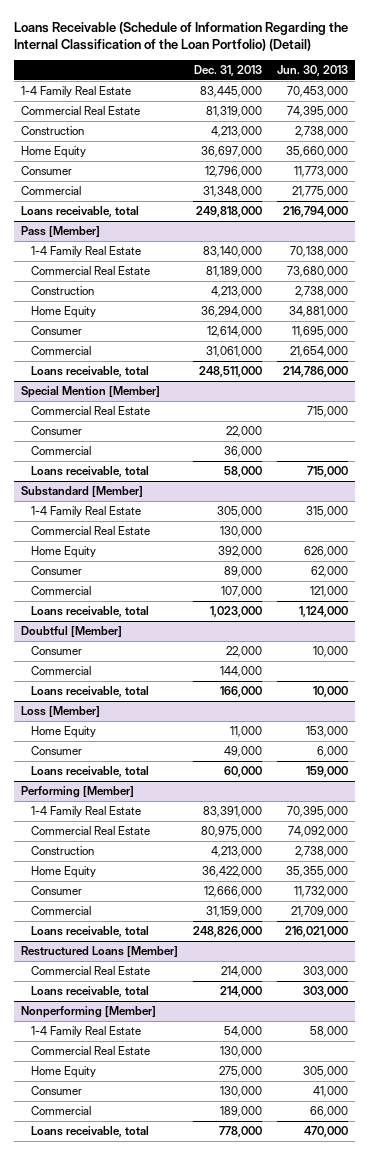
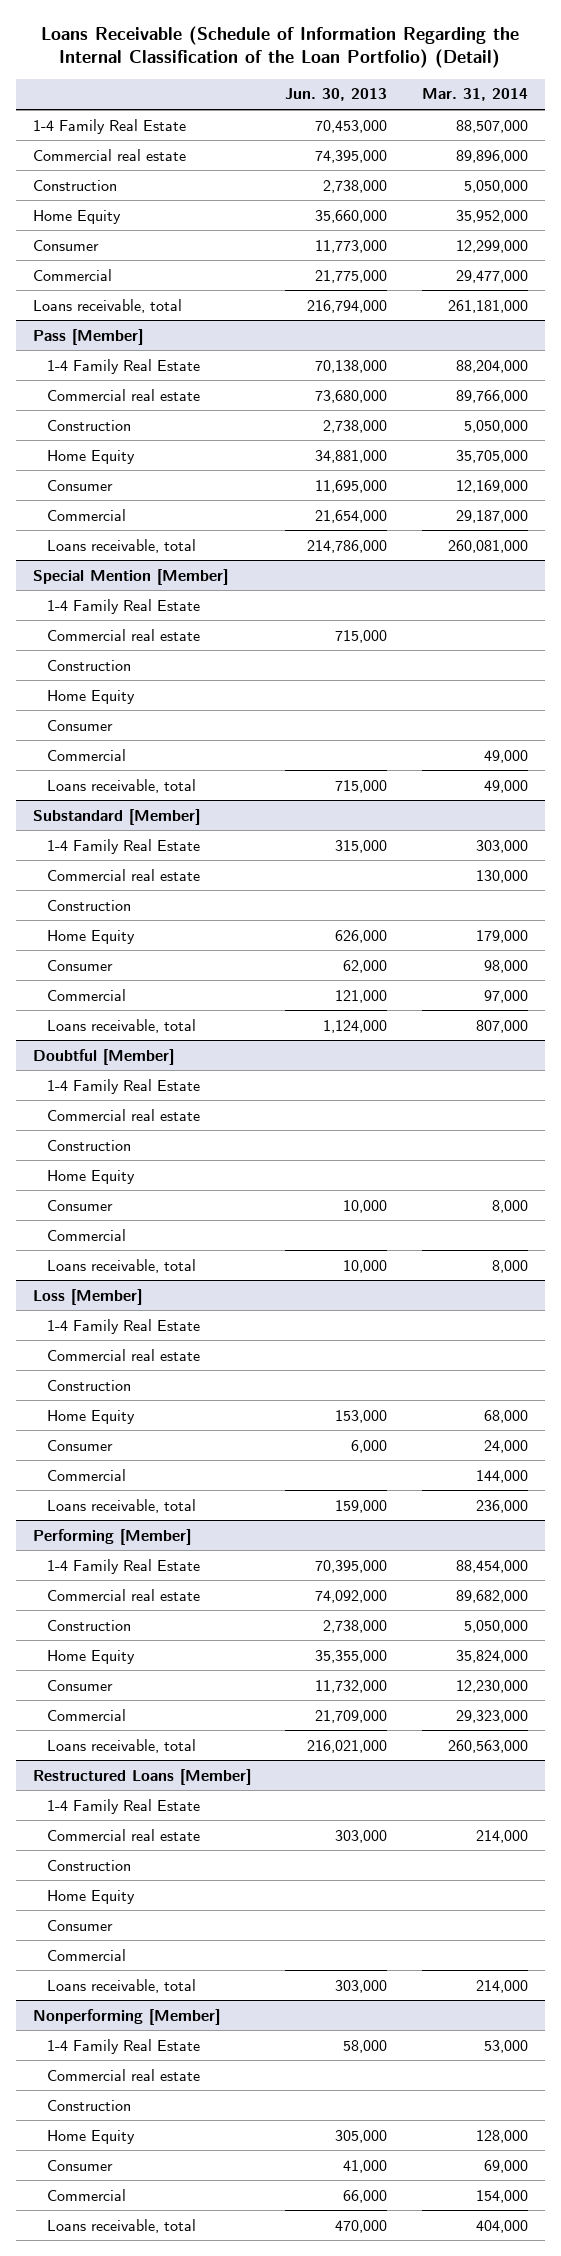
- | Dec. 31, 2013 | Jun. 30, 2013
+ | Jun. 30, 2013 | Mar. 31, 2014
- Commercial Real Estate | 81,319,000 | 74,395,000
+ Commercial real estate | 74,395,000 | 89,896,000
@ Pass [Member]
- Commercial Real Estate | 81,189,000 | 73,680,000
+ Commercial real estate | 73,680,000 | 89,766,000
@ Special Mention [Member]
- Commercial Real Estate | | 715,000
+ 1-4 Family Real Estate
+ Commercial real estate | 715,000 |
+ Construction
+ Home Equity
@ Substandard [Member]
- Commercial Real Estate | 130,000 |
+ Commercial real estate | | 130,000
+ Construction
@ Doubtful [Member]
+ 1-4 Family Real Estate
+ Commercial real estate
+ Construction
+ Home Equity
@ Loss [Member]
+ 1-4 Family Real Estate
+ Commercial real estate
+ Construction
+ Commercial | | 144,000
@ Performing [Member]
- Commercial Real Estate | 80,975,000 | 74,092,000
+ Commercial real estate | 74,092,000 | 89,682,000
@ Restructured Loans [Member]
- Commercial Real Estate | 214,000 | 303,000
+ 1-4 Family Real Estate
+ Commercial real estate | 303,000 | 214,000
+ Construction
+ Home Equity
+ Consumer
+ Commercial
@ Nonperforming [Member]
- Commercial Real Estate | 130,000 |
+ Commercial real estate
+ Construction

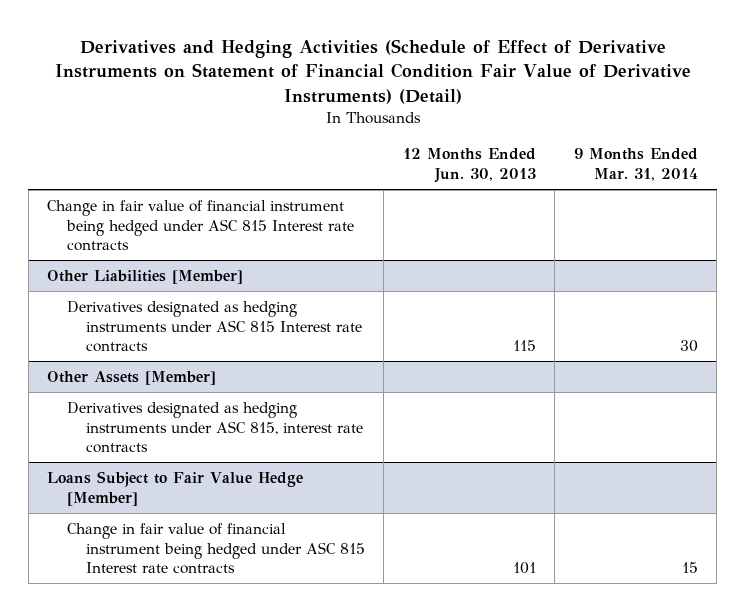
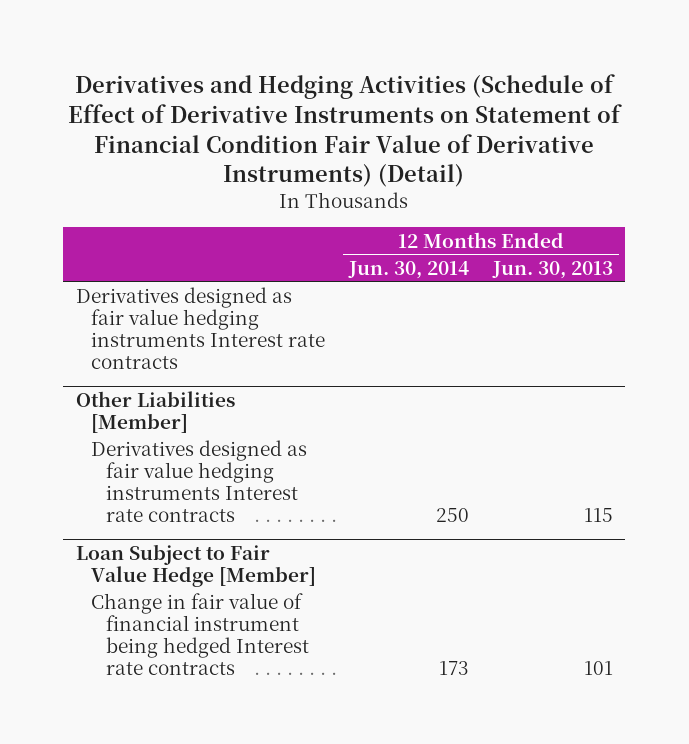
- | 12 Months Ended Jun. 30, 2013 | 9 Months Ended Mar. 31, 2014
+ | 12 Months Ended Jun. 30, 2014 | 12 Months Ended Jun. 30, 2013
- Change in fair value of financial instrument being hedged under ASC 815 Interest rate contracts
+ Derivatives designed as fair value hedging instruments Interest rate contracts
@ Other Liabilities [Member]
- Derivatives designated as hedging instruments under ASC 815 Interest rate contracts | 115 | 30
- Other Assets [Member]
- Derivatives designated as hedging instruments under ASC 815, interest rate contracts
- Loans Subject to Fair Value Hedge [Member]
- Change in fair value of financial instrument being hedged under ASC 815 Interest rate contracts | 101 | 15
@ Other Liabilities [Member]
+ Derivatives designed as fair value hedging instruments Interest rate contracts | 250 | 115
+ Loan Subject to Fair Value Hedge [Member]
+ Change in fair value of financial instrument being hedged Interest rate contracts | 173 | 101

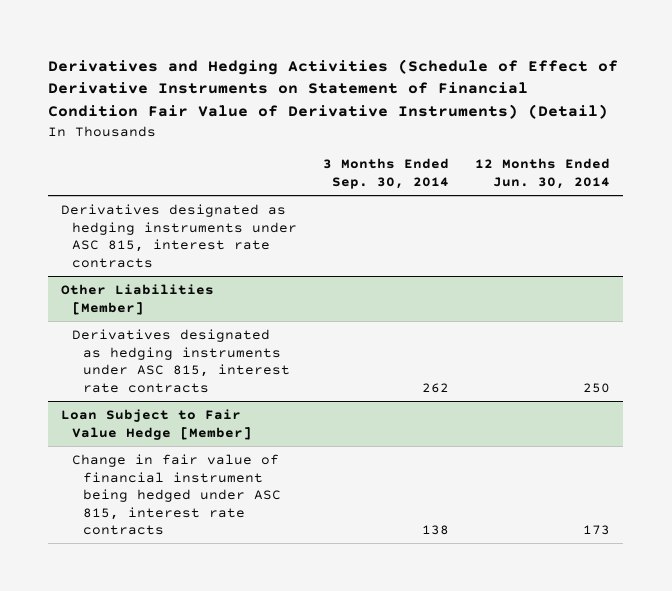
- | 12 Months Ended Jun. 30, 2014 | 12 Months Ended Jun. 30, 2013
+ | 3 Months Ended Sep. 30, 2014 | 12 Months Ended Jun. 30, 2014
- Derivatives designed as fair value hedging instruments Interest rate contracts
+ Derivatives designated as hedging instruments under ASC 815, interest rate contracts
@ Other Liabilities [Member]
- Derivatives designed as fair value hedging instruments Interest rate contracts | 250 | 115
+ Derivatives designated as hedging instruments under ASC 815, interest rate contracts | 262 | 250
@ Loan Subject to Fair Value Hedge [Member]
- Change in fair value of financial instrument being hedged Interest rate contracts | 173 | 101
+ Change in fair value of financial instrument being hedged under ASC 815, interest rate contracts | 138 | 173

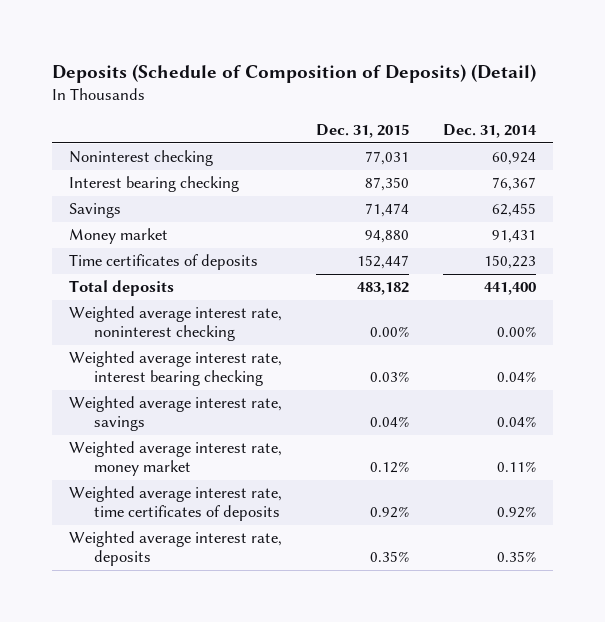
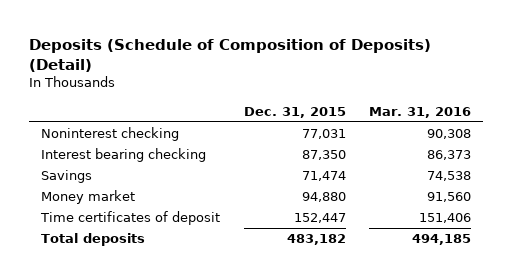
- | Dec. 31, 2015 | Dec. 31, 2014
+ | Dec. 31, 2015 | Mar. 31, 2016
- Time certificates of deposits | 152,447 | 150,223
+ Time certificates of deposit | 152,447 | 151,406
- Weighted average interest rate, noninterest checking | 0.00% | 0.00%
- Weighted average interest rate, interest bearing checking | 0.03% | 0.04%
- Weighted average interest rate, savings | 0.04% | 0.04%
- Weighted average interest rate, money market | 0.12% | 0.11%
- Weighted average interest rate, time certificates of deposits | 0.92% | 0.92%
- Weighted average interest rate, deposits | 0.35% | 0.35%

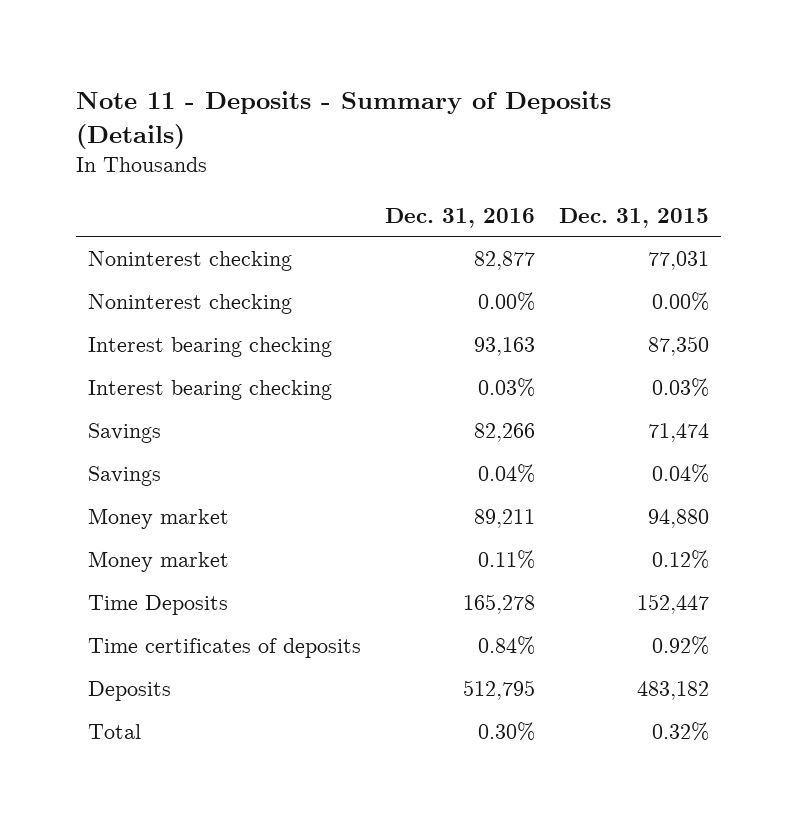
- Deposits (Schedule of Composition of Deposits) (Detail)
+ Note 11 - Deposits - Summary of Deposits (Details)
- | Dec. 31, 2015 | Mar. 31, 2016
+ | Dec. 31, 2016 | Dec. 31, 2015
+ Noninterest checking | 0.00% | 0.00%
+ Interest bearing checking | 0.03% | 0.03%
+ Savings | 0.04% | 0.04%
- Time certificates of deposit | 152,447 | 151,406
- Total deposits | 483,182 | 494,185
+ Money market | 0.11% | 0.12%
+ Time Deposits | 165,278 | 152,447
+ Time certificates of deposits | 0.84% | 0.92%
+ Deposits | 512,795 | 483,182
+ Total | 0.30% | 0.32%

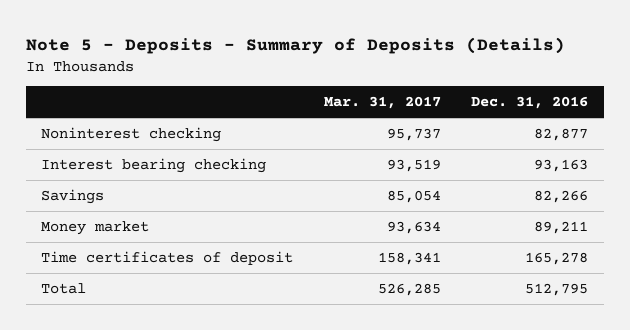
- Note 11 - Deposits - Summary of Deposits (Details)
+ Note 5 - Deposits - Summary of Deposits (Details)
- | Dec. 31, 2016 | Dec. 31, 2015
+ | Mar. 31, 2017 | Dec. 31, 2016
- Noninterest checking | 0.00% | 0.00%
- Interest bearing checking | 0.03% | 0.03%
- Savings | 0.04% | 0.04%
- Money market | 0.11% | 0.12%
- Time Deposits | 165,278 | 152,447
- Time certificates of deposits | 0.84% | 0.92%
- Deposits | 512,795 | 483,182
- Total | 0.30% | 0.32%
+ Time certificates of deposit | 158,341 | 165,278
+ Total | 526,285 | 512,795

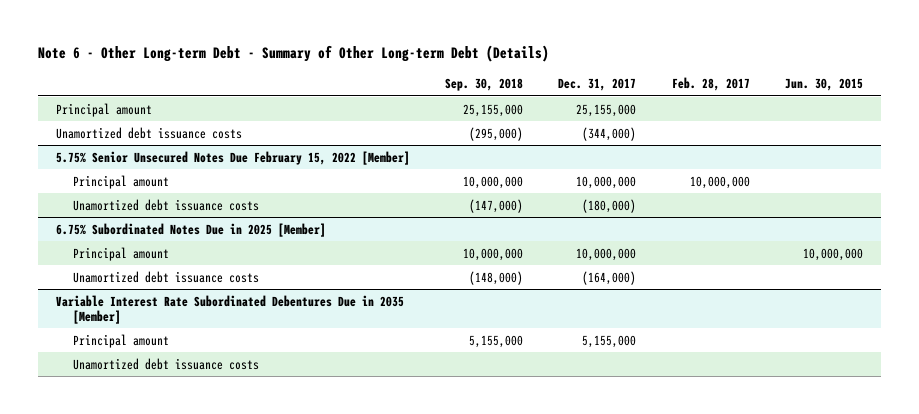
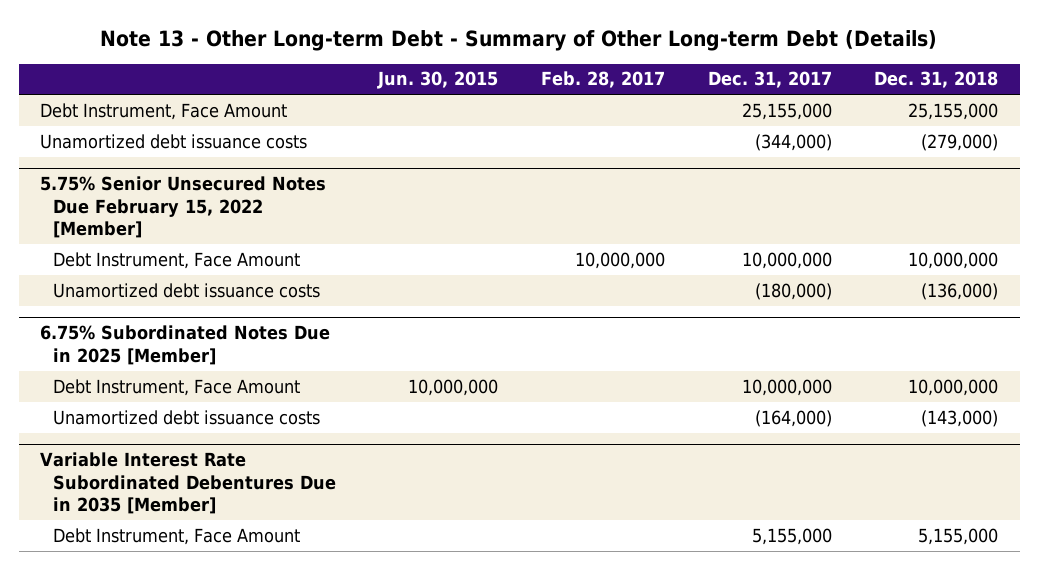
- Note 6 - Other Long-term Debt - Summary of Other Long-term Debt (Details)
+ Note 13 - Other Long-term Debt - Summary of Other Long-term Debt (Details)
- | Sep. 30, 2018 | Dec. 31, 2017 | Feb. 28, 2017 | Jun. 30, 2015
+ | Jun. 30, 2015 | Feb. 28, 2017 | Dec. 31, 2017 | Dec. 31, 2018
- Principal amount | 25,155,000 | 25,155,000 | |
+ Debt Instrument, Face Amount | | | 25,155,000 | 25,155,000
@ 5.75% Senior Unsecured Notes Due February 15, 2022 [Member]
- Principal amount | 10,000,000 | 10,000,000 | 10,000,000 |
+ Debt Instrument, Face Amount | | 10,000,000 | 10,000,000 | 10,000,000
@ 6.75% Subordinated Notes Due in 2025 [Member]
- Principal amount | 10,000,000 | 10,000,000 | | 10,000,000
+ Debt Instrument, Face Amount | 10,000,000 | | 10,000,000 | 10,000,000
@ Variable Interest Rate Subordinated Debentures Due in 2035 [Member]
- Principal amount | 5,155,000 | 5,155,000 | |
- Unamortized debt issuance costs
+ Debt Instrument, Face Amount | | | 5,155,000 | 5,155,000

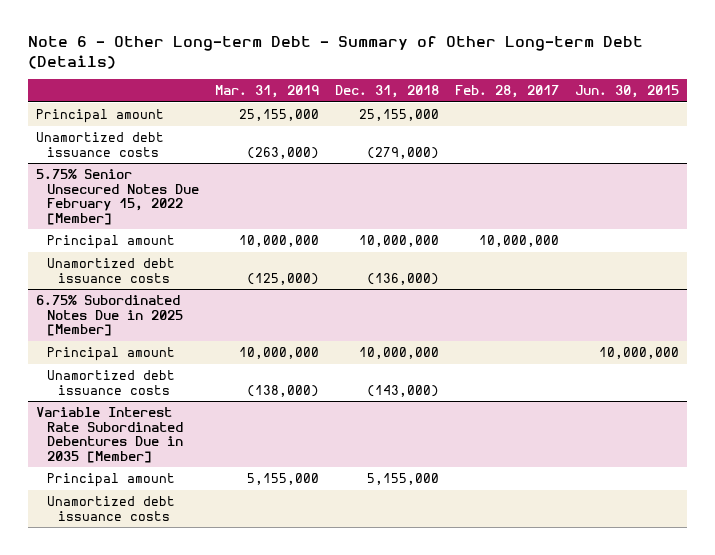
- Note 13 - Other Long-term Debt - Summary of Other Long-term Debt (Details)
+ Note 6 - Other Long-term Debt - Summary of Other Long-term Debt (Details)
- | Jun. 30, 2015 | Feb. 28, 2017 | Dec. 31, 2017 | Dec. 31, 2018
+ | Mar. 31, 2019 | Dec. 31, 2018 | Feb. 28, 2017 | Jun. 30, 2015
- Debt Instrument, Face Amount | | | 25,155,000 | 25,155,000
+ Principal amount | 25,155,000 | 25,155,000 | |
@ 5.75% Senior Unsecured Notes Due February 15, 2022 [Member]
- Debt Instrument, Face Amount | | 10,000,000 | 10,000,000 | 10,000,000
+ Principal amount | 10,000,000 | 10,000,000 | 10,000,000 |
@ 6.75% Subordinated Notes Due in 2025 [Member]
- Debt Instrument, Face Amount | 10,000,000 | | 10,000,000 | 10,000,000
+ Principal amount | 10,000,000 | 10,000,000 | | 10,000,000
@ Variable Interest Rate Subordinated Debentures Due in 2035 [Member]
- Debt Instrument, Face Amount | | | 5,155,000 | 5,155,000
+ Principal amount | 5,155,000 | 5,155,000 | |
+ Unamortized debt issuance costs

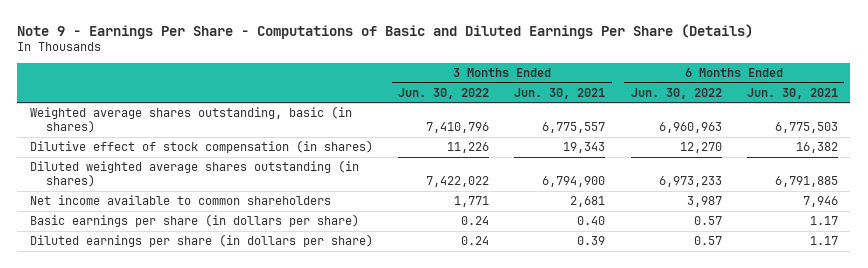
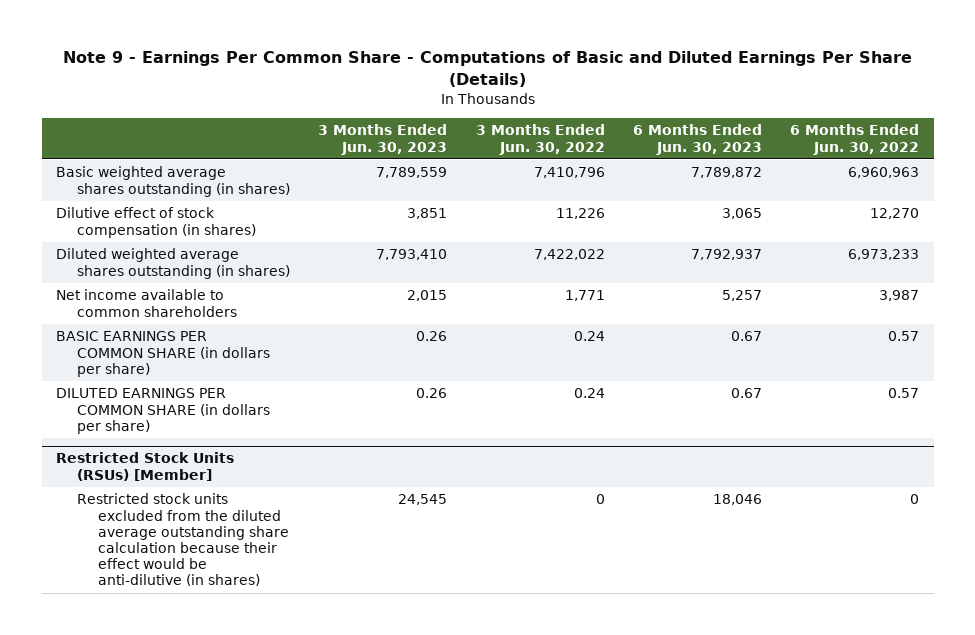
- Note 9 - Earnings Per Share - Computations of Basic and Diluted Earnings Per Share (Details)
+ Note 9 - Earnings Per Common Share - Computations of Basic and Diluted Earnings Per Share (Details)
- | 3 Months Ended Jun. 30, 2022 | 3 Months Ended Jun. 30, 2021 | 6 Months Ended Jun. 30, 2022 | 6 Months Ended Jun. 30, 2021
+ | 3 Months Ended Jun. 30, 2023 | 3 Months Ended Jun. 30, 2022 | 6 Months Ended Jun. 30, 2023 | 6 Months Ended Jun. 30, 2022
- Weighted average shares outstanding, basic (in shares) | 7,410,796 | 6,775,557 | 6,960,963 | 6,775,503
+ Basic weighted average shares outstanding (in shares) | 7,789,559 | 7,410,796 | 7,789,872 | 6,960,963
- Basic earnings per share (in dollars per share) | 0.24 | 0.40 | 0.57 | 1.17
- Diluted earnings per share (in dollars per share) | 0.24 | 0.39 | 0.57 | 1.17
+ BASIC EARNINGS PER COMMON SHARE (in dollars per share) | 0.26 | 0.24 | 0.67 | 0.57
+ DILUTED EARNINGS PER COMMON SHARE (in dollars per share) | 0.26 | 0.24 | 0.67 | 0.57
+ Restricted Stock Units (RSUs) [Member]
+ Restricted stock units excluded from the diluted average outstanding share calculation because their effect would be anti-dilutive (in shares) | 24,545 | 0 | 18,046 | 0

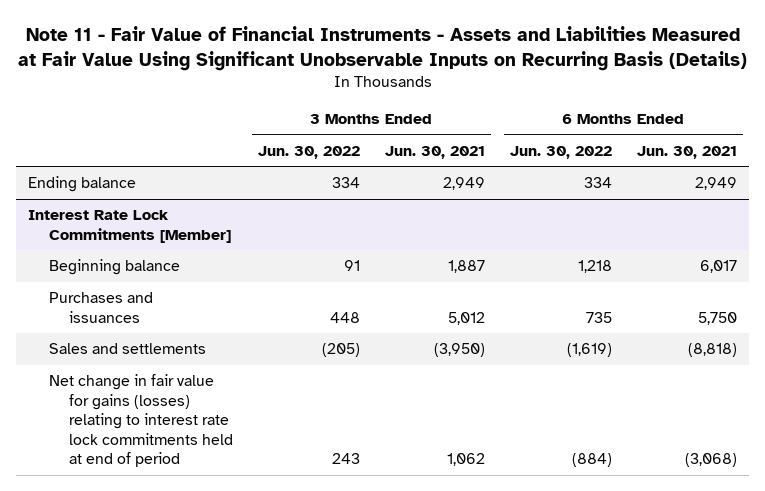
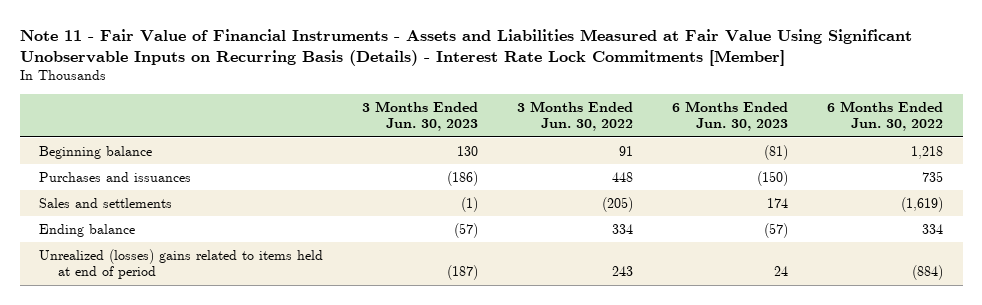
- Note 11 - Fair Value of Financial Instruments - Assets and Liabilities Measured at Fair Value Using Significant Unobservable Inputs on Recurring Basis (Details)
+ Note 11 - Fair Value of Financial Instruments - Assets and Liabilities Measured at Fair Value Using Significant Unobservable Inputs on Recurring Basis (Details) - Interest Rate Lock Commitments [Member]
- | 3 Months Ended Jun. 30, 2022 | 3 Months Ended Jun. 30, 2021 | 6 Months Ended Jun. 30, 2022 | 6 Months Ended Jun. 30, 2021
+ | 3 Months Ended Jun. 30, 2023 | 3 Months Ended Jun. 30, 2022 | 6 Months Ended Jun. 30, 2023 | 6 Months Ended Jun. 30, 2022
- Interest Rate Lock Commitments [Member]
- Net change in fair value for gains (losses) relating to interest rate lock commitments held at end of period | 243 | 1,062 | (884) | (3,068)
moved down: Ending balance | (57) | 334 | (57) | 334
+ Unrealized (losses) gains related to items held at end of period | (187) | 243 | 24 | (884)

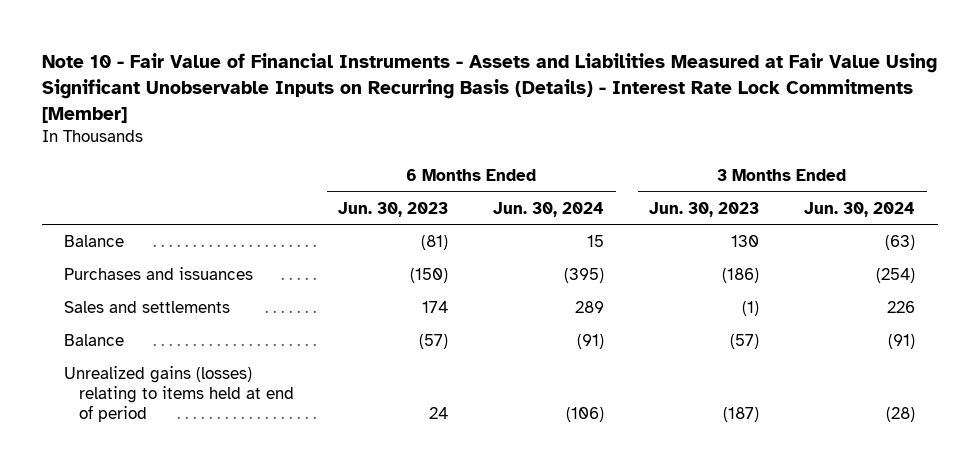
- Note 11 - Fair Value of Financial Instruments - Assets and Liabilities Measured at Fair Value Using Significant Unobservable Inputs on Recurring Basis (Details) - Interest Rate Lock Commitments [Member]
+ Note 10 - Fair Value of Financial Instruments - Assets and Liabilities Measured at Fair Value Using Significant Unobservable Inputs on Recurring Basis (Details) - Interest Rate Lock Commitments [Member]
- | 3 Months Ended Jun. 30, 2023 | 3 Months Ended Jun. 30, 2022 | 6 Months Ended Jun. 30, 2023 | 6 Months Ended Jun. 30, 2022
+ | 6 Months Ended Jun. 30, 2023 | 6 Months Ended Jun. 30, 2024 | 3 Months Ended Jun. 30, 2023 | 3 Months Ended Jun. 30, 2024
- Beginning balance | 130 | 91 | (81) | 1,218
+ Balance | (81) | 15 | 130 | (63)
- Ending balance | (57) | 334 | (57) | 334
- Unrealized (losses) gains related to items held at end of period | (187) | 243 | 24 | (884)
+ Balance | (57) | (91) | (57) | (91)
+ Unrealized gains (losses) relating to items held at end of period | 24 | (106) | (187) | (28)

